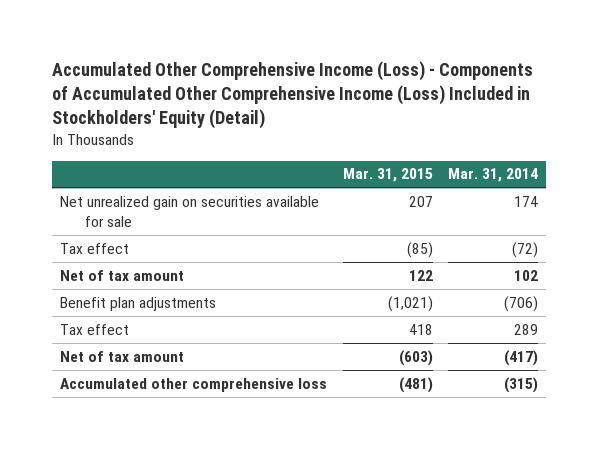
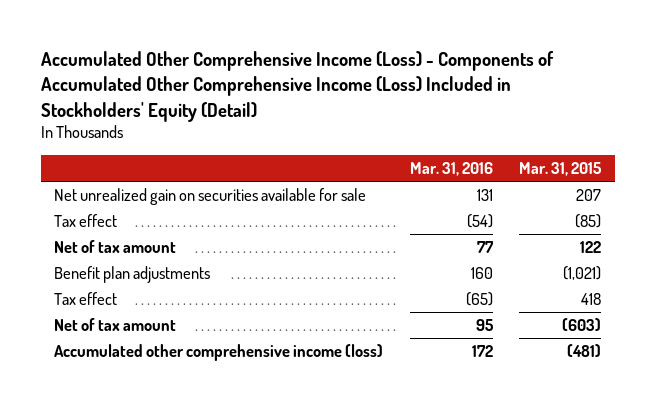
- | Mar. 31, 2015 | Mar. 31, 2014
+ | Mar. 31, 2016 | Mar. 31, 2015
- Accumulated other comprehensive loss | (481) | (315)
+ Accumulated other comprehensive income (loss) | 172 | (481)

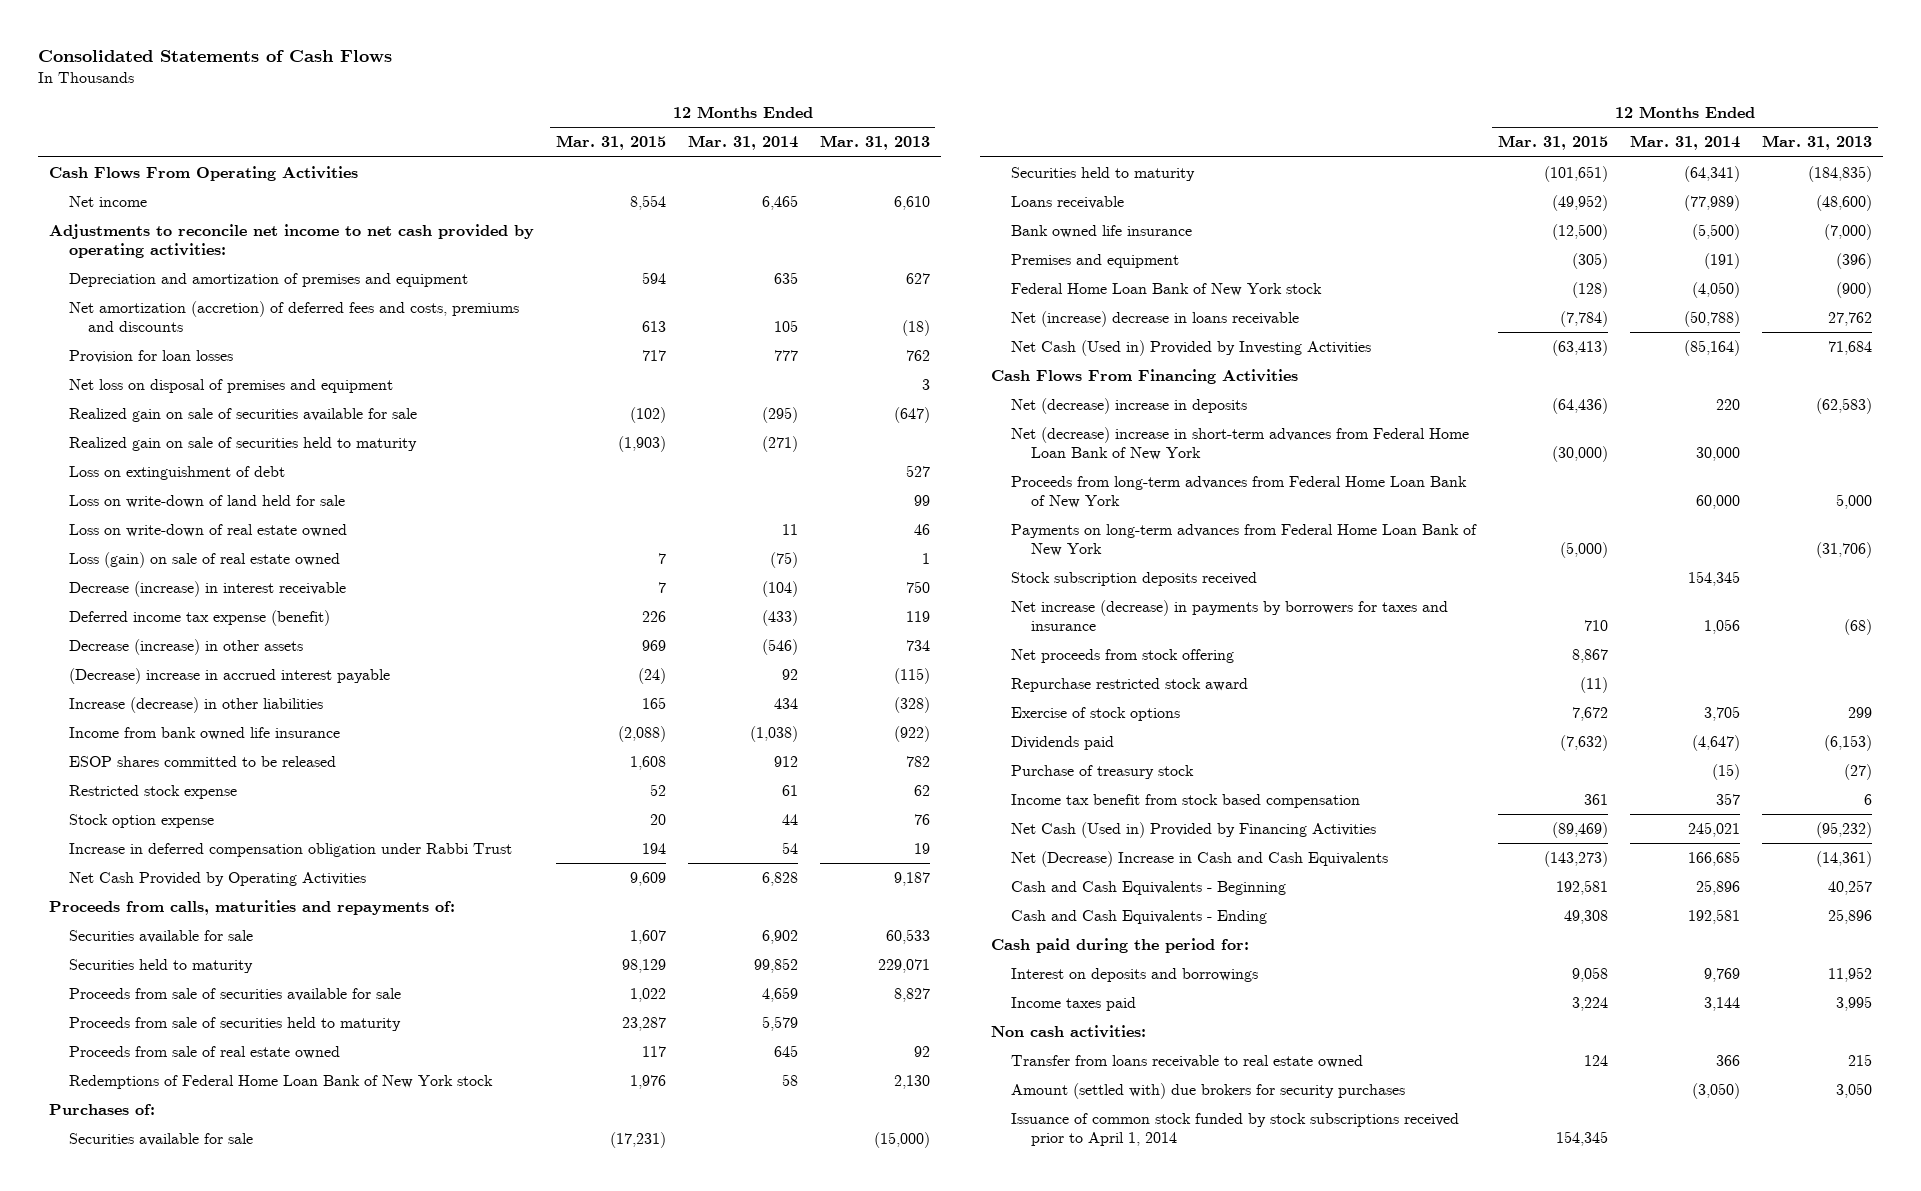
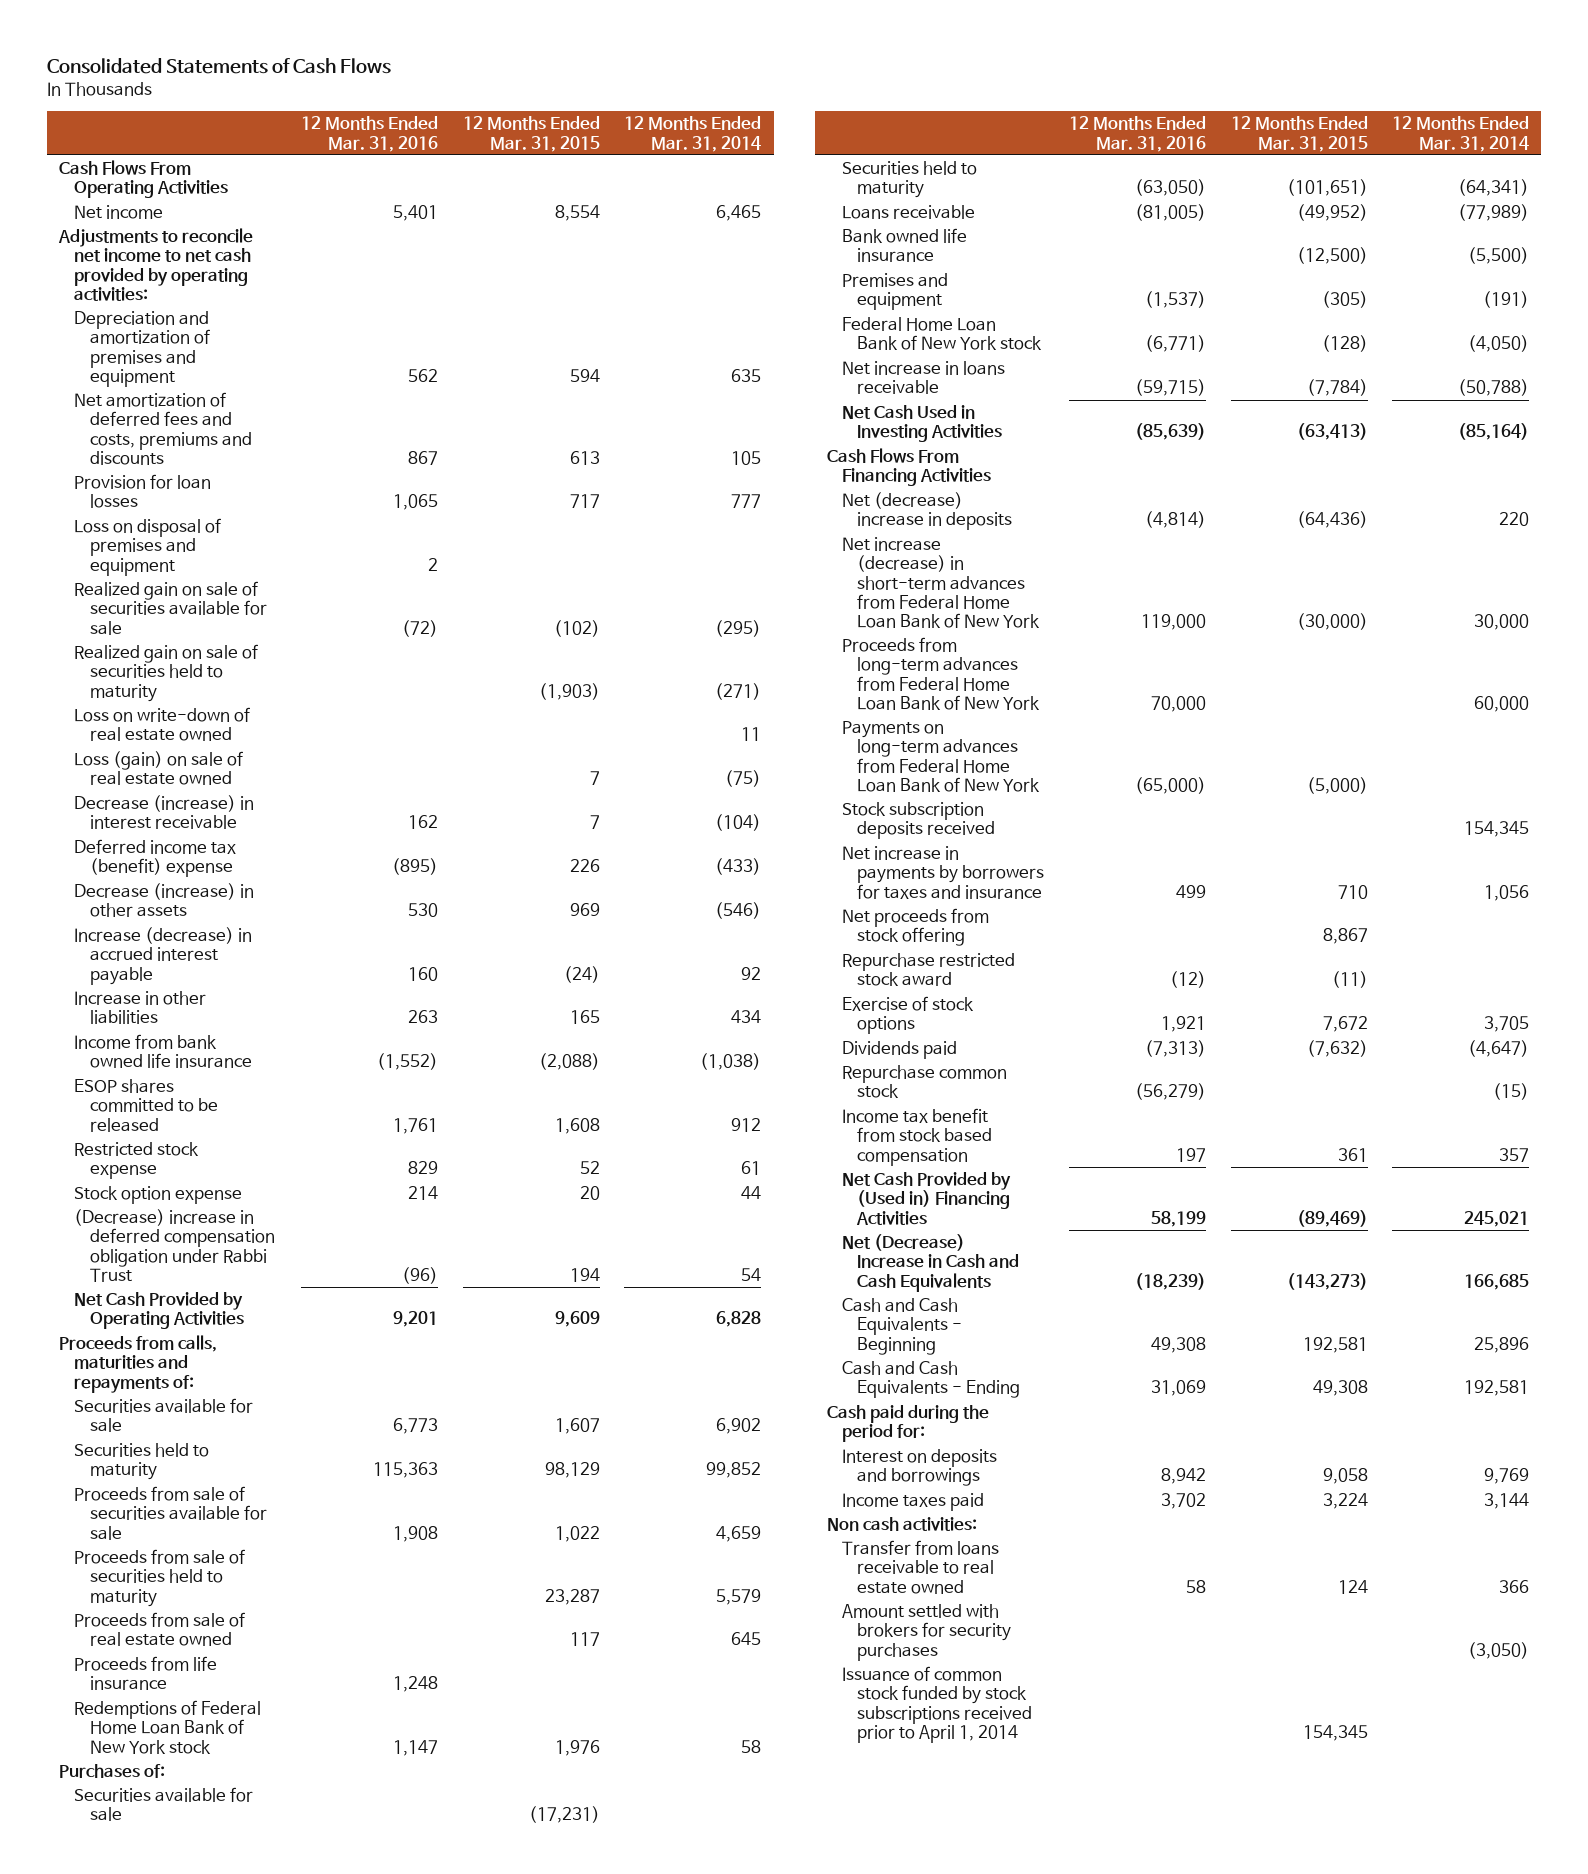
- | 12 Months Ended Mar. 31, 2015 | 12 Months Ended Mar. 31, 2014 | 12 Months Ended Mar. 31, 2013
+ | 12 Months Ended Mar. 31, 2016 | 12 Months Ended Mar. 31, 2015 | 12 Months Ended Mar. 31, 2014
- Net amortization (accretion) of deferred fees and costs, premiums and discounts | 613 | 105 | (18)
+ Net amortization of deferred fees and costs, premiums and discounts | 867 | 613 | 105
- Net loss on disposal of premises and equipment | | | 3
+ Loss on disposal of premises and equipment | 2 | |
- Loss on extinguishment of debt | | | 527
- Loss on write-down of land held for sale | | | 99
- Deferred income tax expense (benefit) | 226 | (433) | 119
+ Deferred income tax (benefit) expense | (895) | 226 | (433)
- (Decrease) increase in accrued interest payable | (24) | 92 | (115)
- Increase (decrease) in other liabilities | 165 | 434 | (328)
+ Increase (decrease) in accrued interest payable | 160 | (24) | 92
+ Increase in other liabilities | 263 | 165 | 434
- Increase in deferred compensation obligation under Rabbi Trust | 194 | 54 | 19
+ (Decrease) increase in deferred compensation obligation under Rabbi Trust | (96) | 194 | 54
+ Proceeds from life insurance | 1,248 | |
- Net (increase) decrease in loans receivable | (7,784) | (50,788) | 27,762
- Net Cash (Used in) Provided by Investing Activities | (63,413) | (85,164) | 71,684
+ Net increase in loans receivable | (59,715) | (7,784) | (50,788)
+ Net Cash Used in Investing Activities | (85,639) | (63,413) | (85,164)
- Net (decrease) increase in short-term advances from Federal Home Loan Bank of New York | (30,000) | 30,000 |
+ Net increase (decrease) in short-term advances from Federal Home Loan Bank of New York | 119,000 | (30,000) | 30,000
- Net increase (decrease) in payments by borrowers for taxes and insurance | 710 | 1,056 | (68)
+ Net increase in payments by borrowers for taxes and insurance | 499 | 710 | 1,056
- Purchase of treasury stock | | (15) | (27)
+ Repurchase common stock | (56,279) | | (15)
- Net Cash (Used in) Provided by Financing Activities | (89,469) | 245,021 | (95,232)
+ Net Cash Provided by (Used in) Financing Activities | 58,199 | (89,469) | 245,021
- Amount (settled with) due brokers for security purchases | | (3,050) | 3,050
+ Amount settled with brokers for security purchases | | | (3,050)

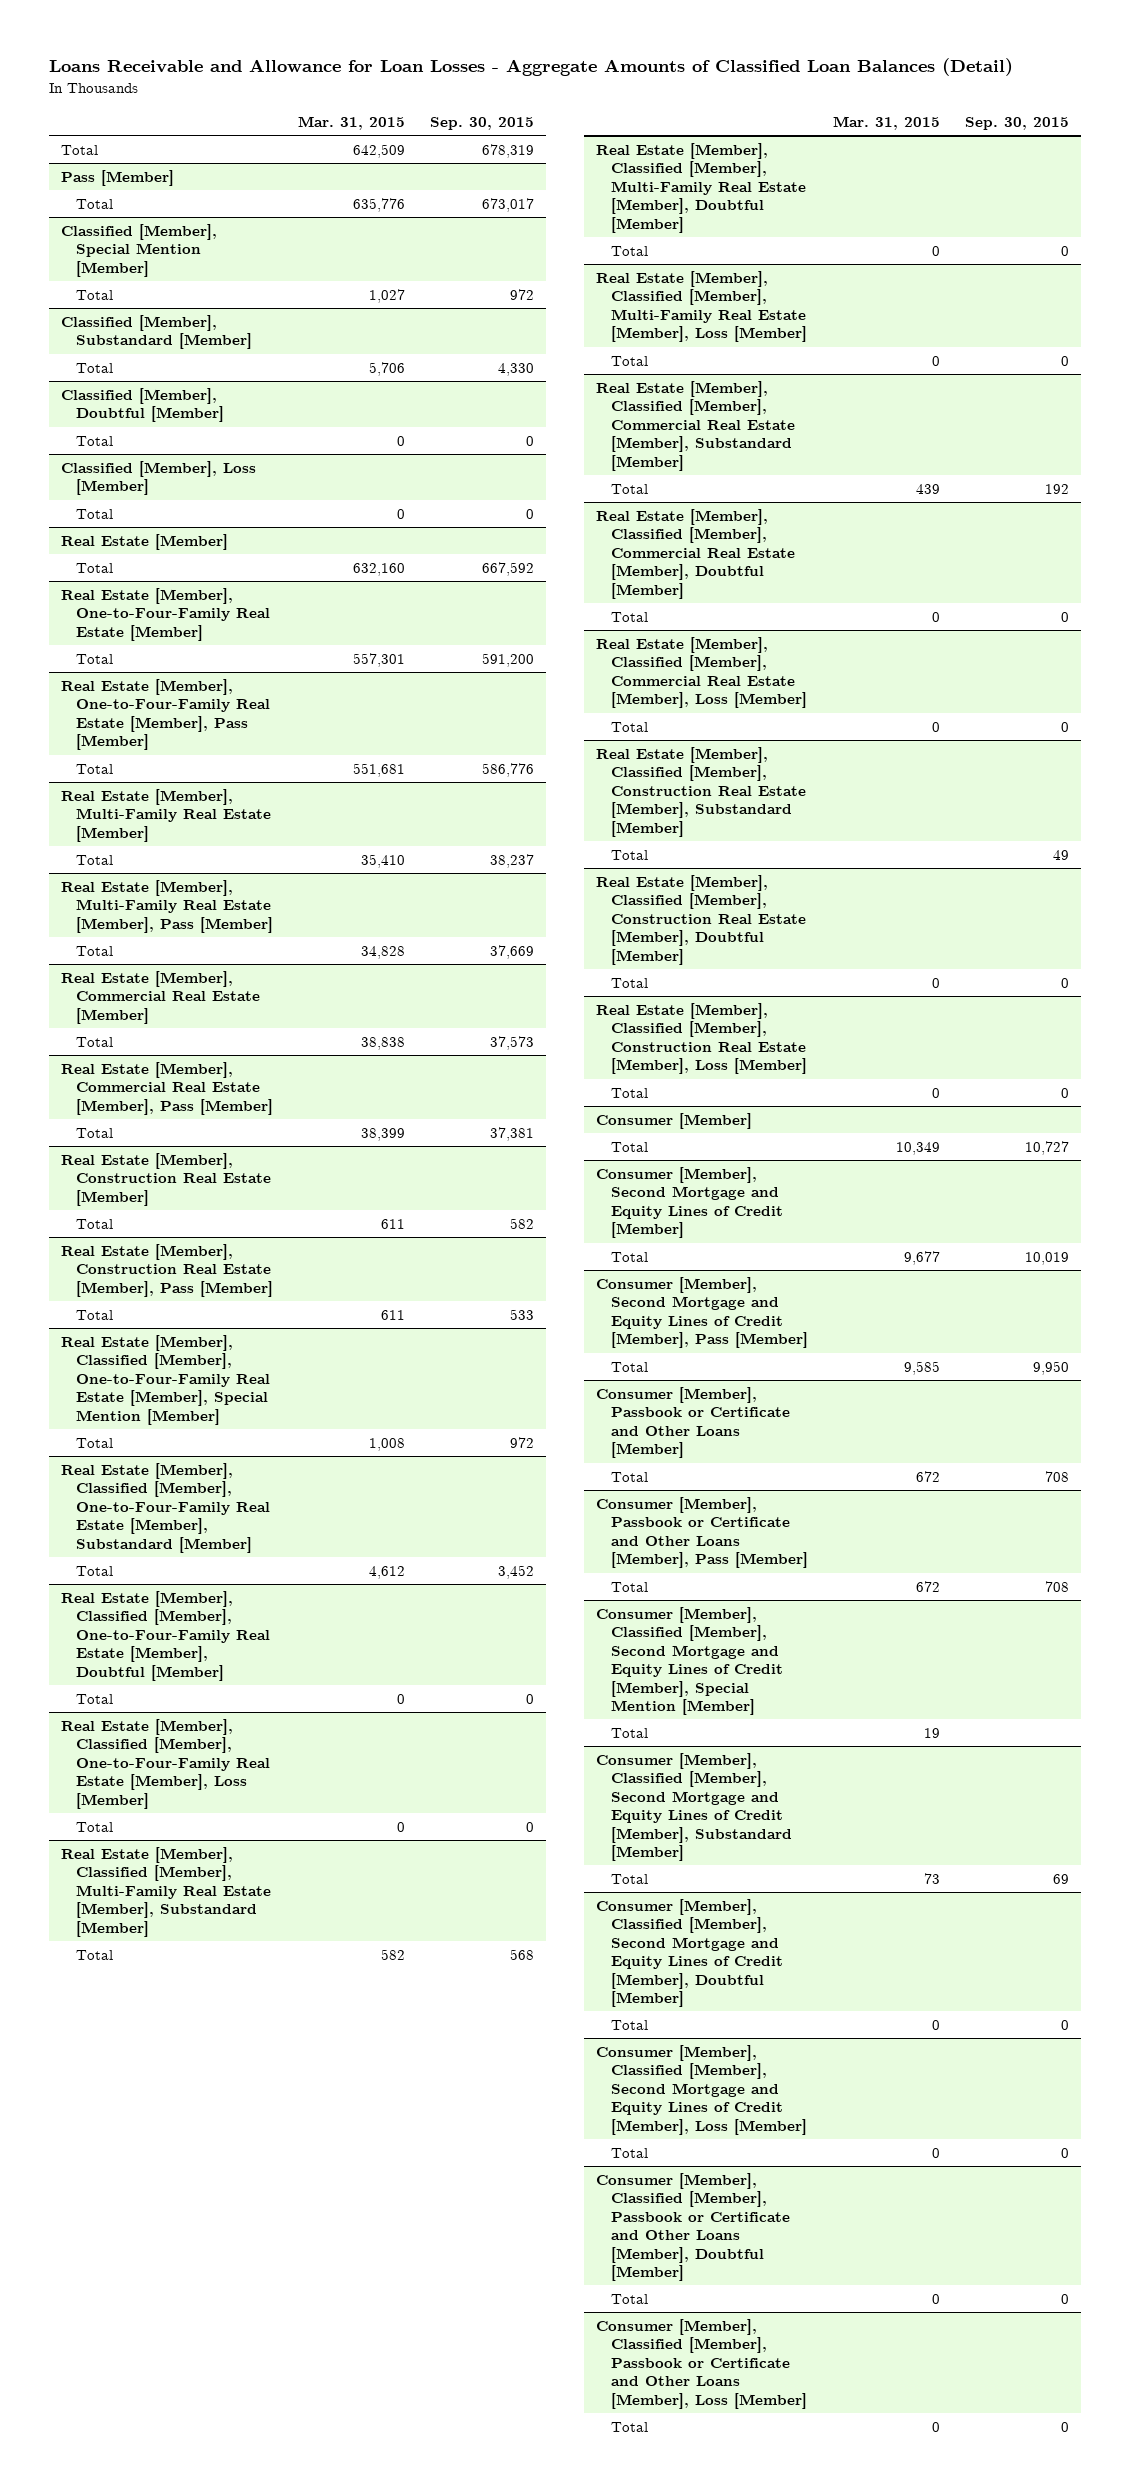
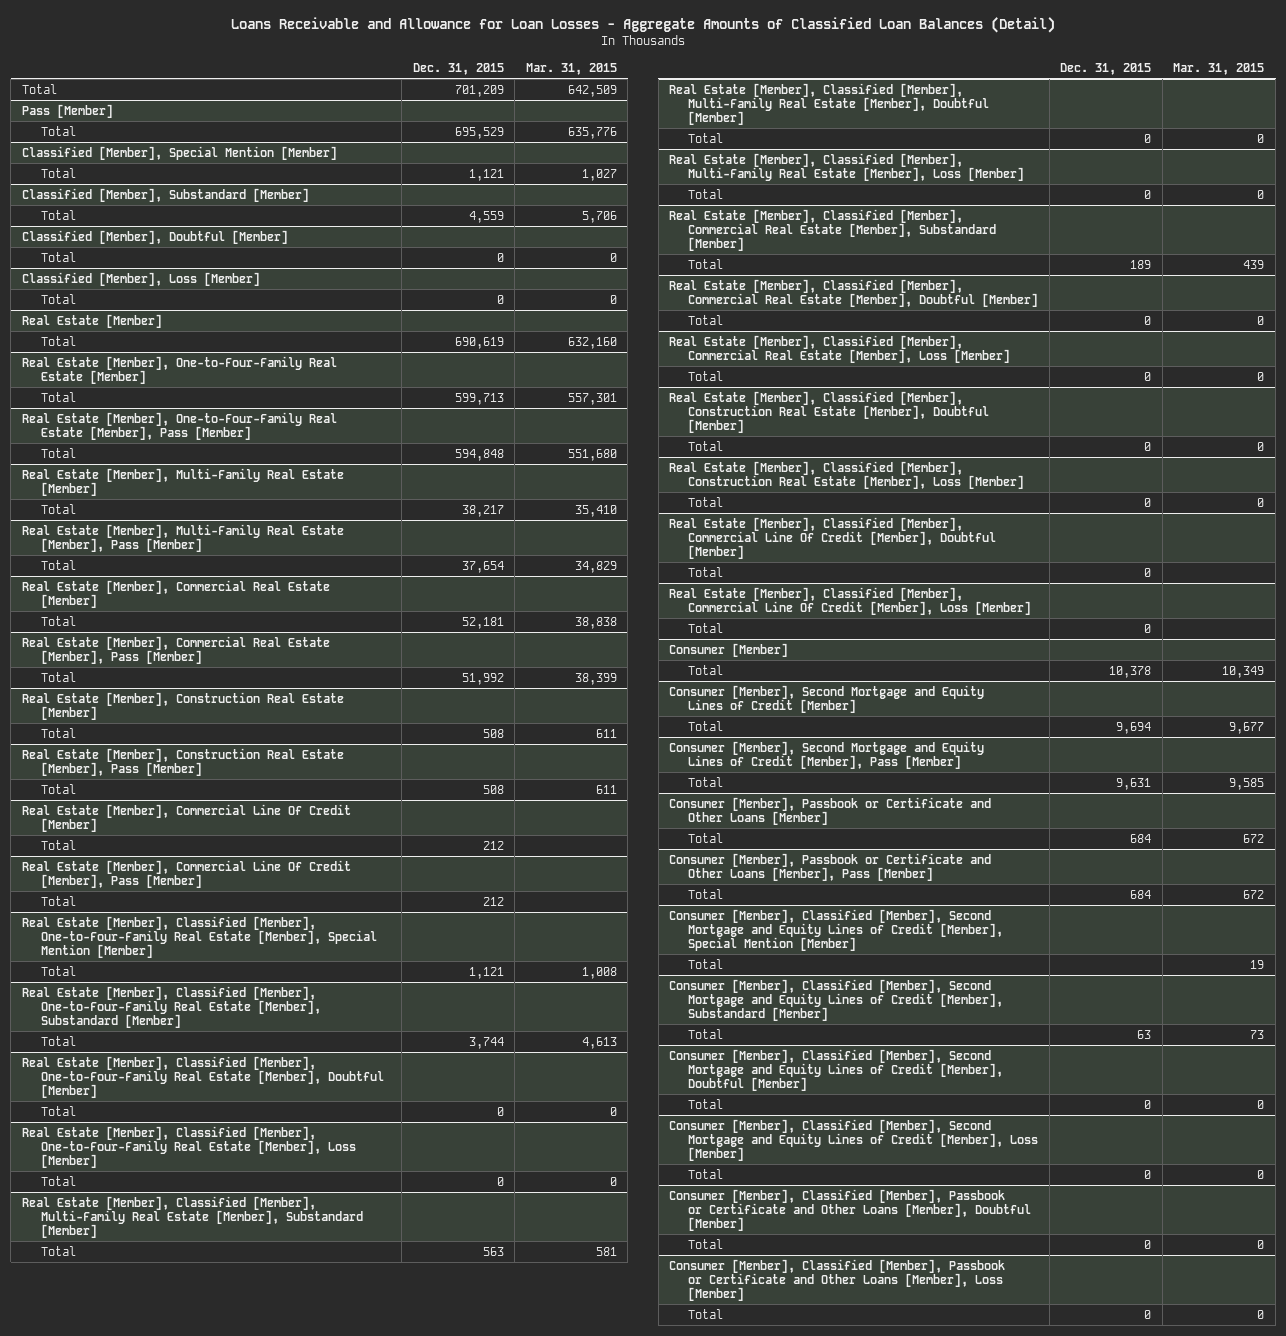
- | Mar. 31, 2015 | Sep. 30, 2015
+ | Dec. 31, 2015 | Mar. 31, 2015
@ Real Estate [Member], One-to-Four-Family Real Estate [Member], Pass [Member]
- Total | 551,681 | 586,776
+ Total | 594,848 | 551,680
@ Real Estate [Member], Multi-Family Real Estate [Member], Pass [Member]
- Total | 34,828 | 37,669
+ Total | 37,654 | 34,829
+ Real Estate [Member], Commercial Line Of Credit [Member]
+ Total | 212 |
+ Real Estate [Member], Commercial Line Of Credit [Member], Pass [Member]
+ Total | 212 |
@ Real Estate [Member], Classified [Member], One-to-Four-Family Real Estate [Member], Substandard [Member]
- Total | 4,612 | 3,452
+ Total | 3,744 | 4,613
@ Real Estate [Member], Classified [Member], Multi-Family Real Estate [Member], Substandard [Member]
- Total | 582 | 568
+ Total | 563 | 581
- Real Estate [Member], Classified [Member], Construction Real Estate [Member], Substandard [Member]
- Total | | 49
+ Real Estate [Member], Classified [Member], Commercial Line Of Credit [Member], Doubtful [Member]
+ Total | 0 |
+ Real Estate [Member], Classified [Member], Commercial Line Of Credit [Member], Loss [Member]
+ Total | 0 |

